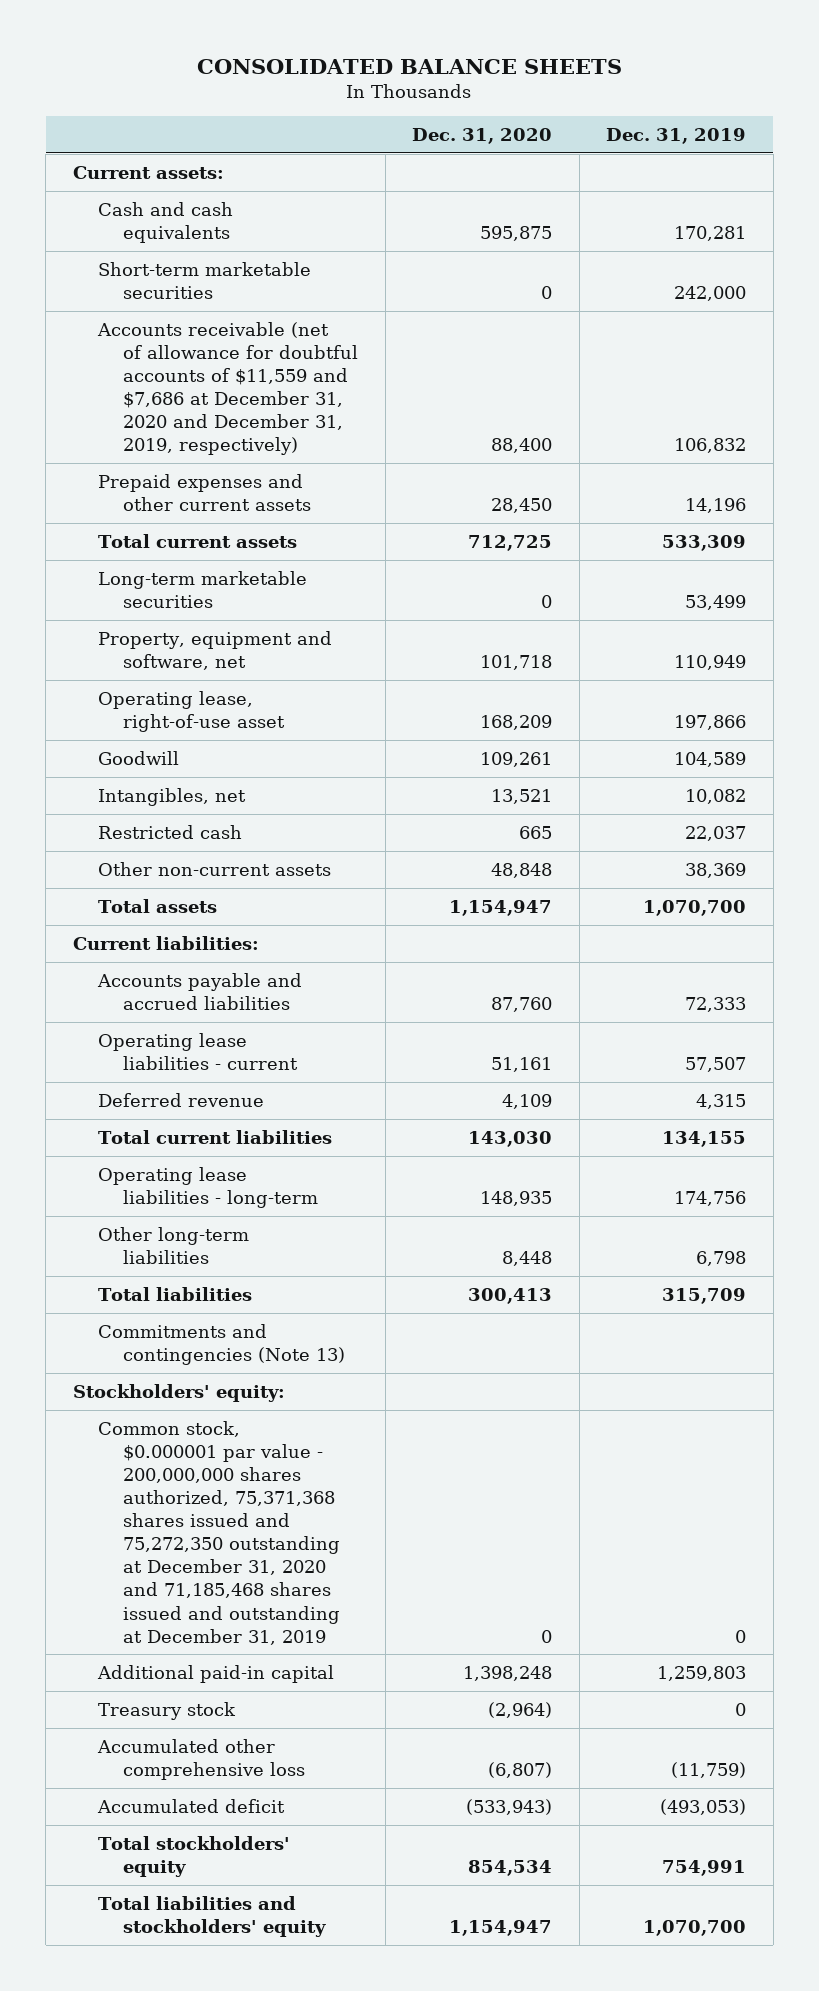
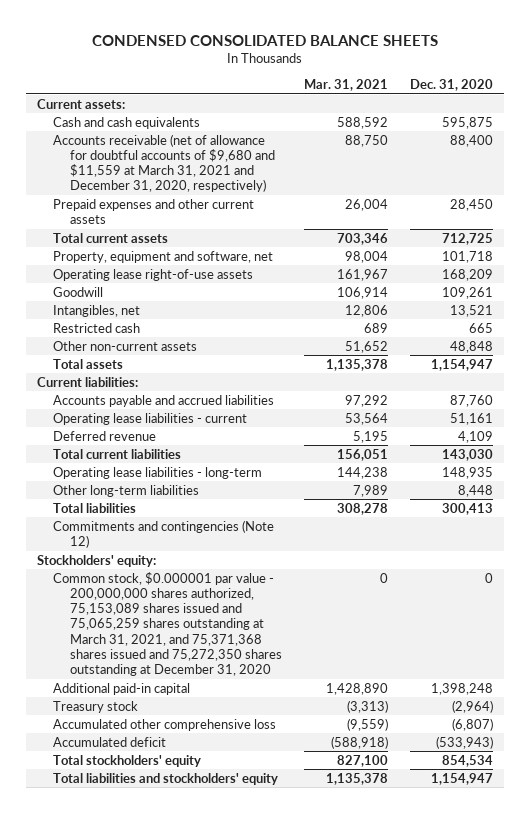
- CONSOLIDATED BALANCE SHEETS
+ CONDENSED CONSOLIDATED BALANCE SHEETS
- | Dec. 31, 2020 | Dec. 31, 2019
+ | Mar. 31, 2021 | Dec. 31, 2020
- Short-term marketable securities | 0 | 242,000
- Accounts receivable (net of allowance for doubtful accounts of $11,559 and $7,686 at December 31, 2020 and December 31, 2019, respectively) | 88,400 | 106,832
+ Accounts receivable (net of allowance for doubtful accounts of $9,680 and $11,559 at March 31, 2021 and December 31, 2020, respectively) | 88,750 | 88,400
- Long-term marketable securities | 0 | 53,499
- Operating lease, right-of-use asset | 168,209 | 197,866
+ Operating lease right-of-use assets | 161,967 | 168,209
- Commitments and contingencies (Note 13)
+ Commitments and contingencies (Note 12)
- Common stock, $0.000001 par value - 200,000,000 shares authorized, 75,371,368 shares issued and 75,272,350 outstanding at December 31, 2020 and 71,185,468 shares issued and outstanding at December 31, 2019 | 0 | 0
+ Common stock, $0.000001 par value - 200,000,000 shares authorized, 75,153,089 shares issued and 75,065,259 shares outstanding at March 31, 2021, and 75,371,368 shares issued and 75,272,350 shares outstanding at December 31, 2020 | 0 | 0

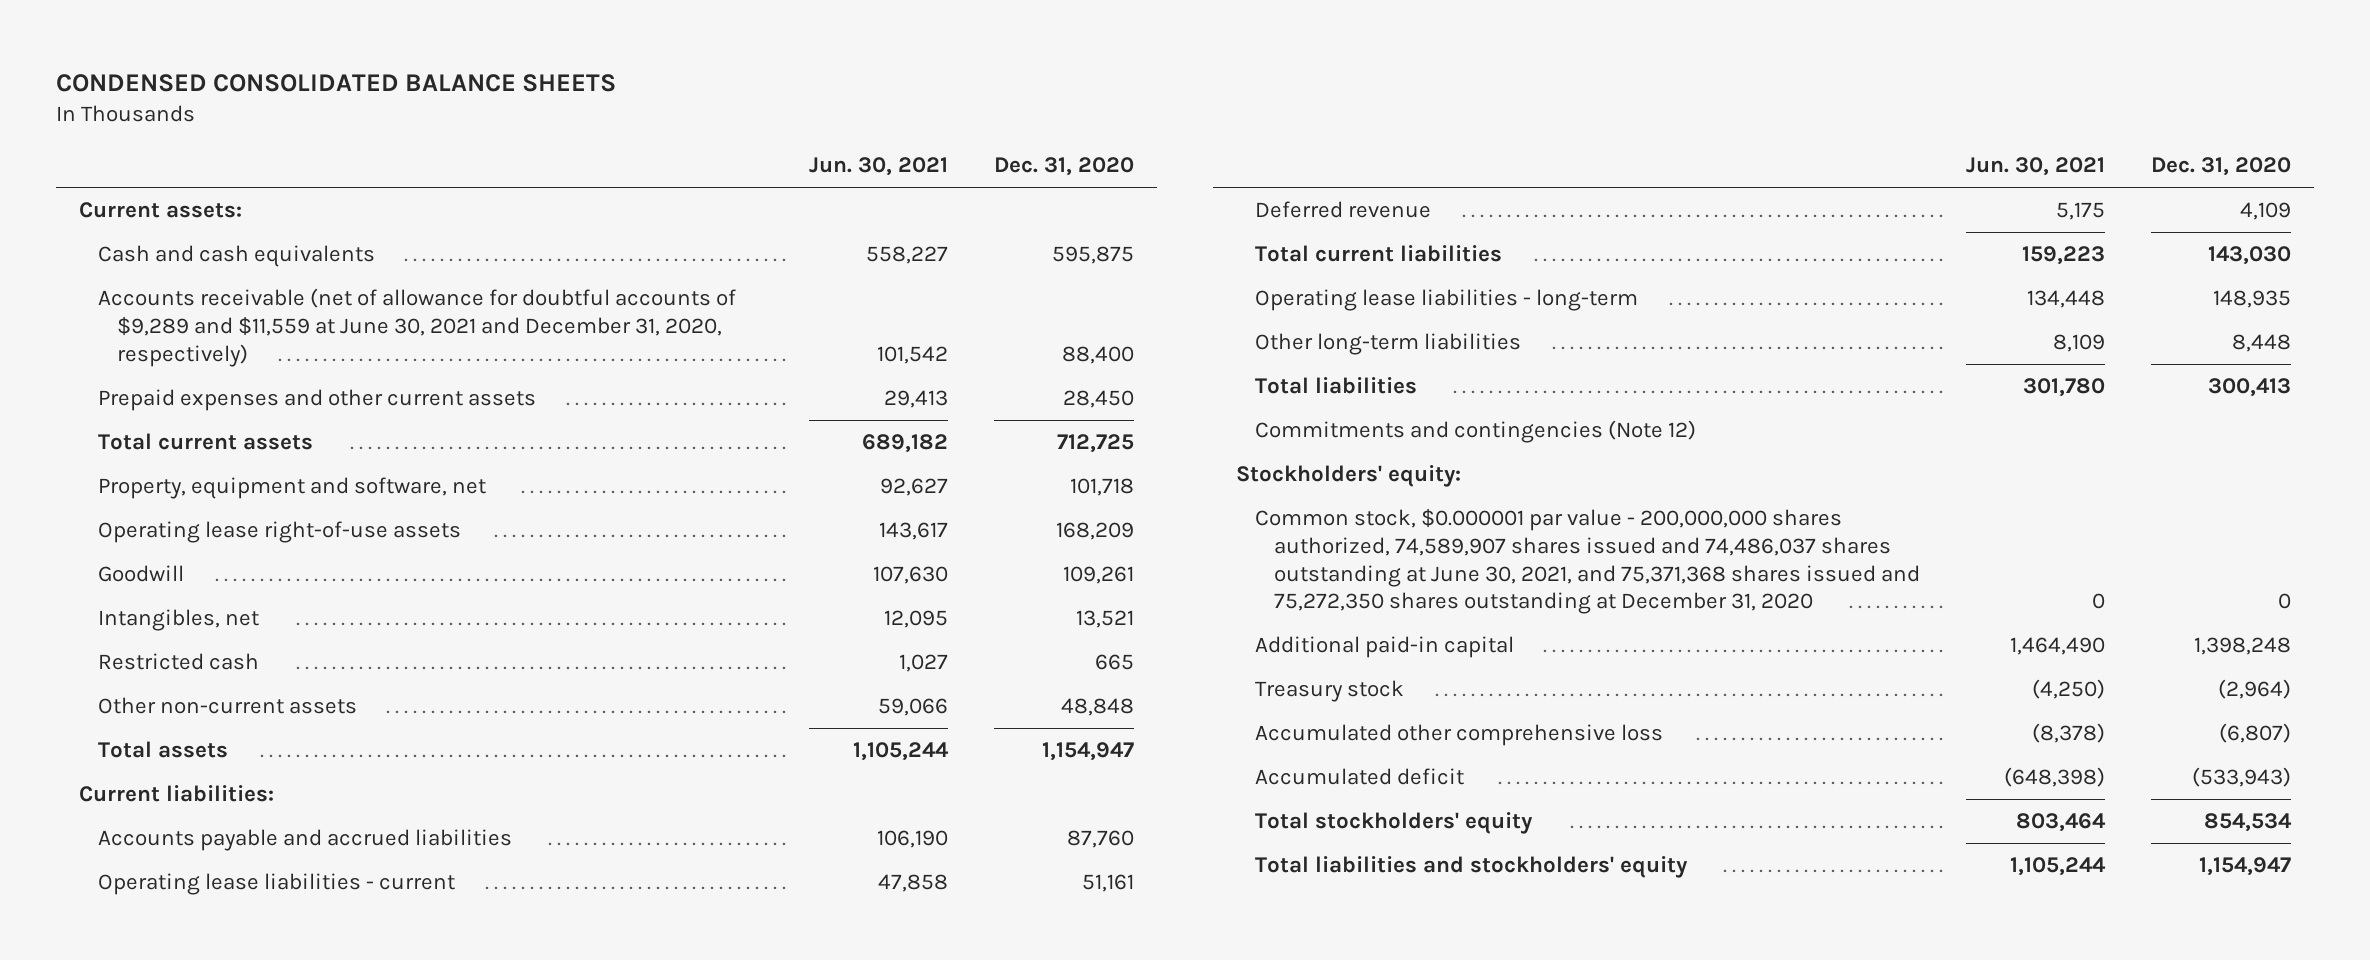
- | Mar. 31, 2021 | Dec. 31, 2020
+ | Jun. 30, 2021 | Dec. 31, 2020
- Accounts receivable (net of allowance for doubtful accounts of $9,680 and $11,559 at March 31, 2021 and December 31, 2020, respectively) | 88,750 | 88,400
+ Accounts receivable (net of allowance for doubtful accounts of $9,289 and $11,559 at June 30, 2021 and December 31, 2020, respectively) | 101,542 | 88,400
- Common stock, $0.000001 par value - 200,000,000 shares authorized, 75,153,089 shares issued and 75,065,259 shares outstanding at March 31, 2021, and 75,371,368 shares issued and 75,272,350 shares outstanding at December 31, 2020 | 0 | 0
+ Common stock, $0.000001 par value - 200,000,000 shares authorized, 74,589,907 shares issued and 74,486,037 shares outstanding at June 30, 2021, and 75,371,368 shares issued and 75,272,350 shares outstanding at December 31, 2020 | 0 | 0

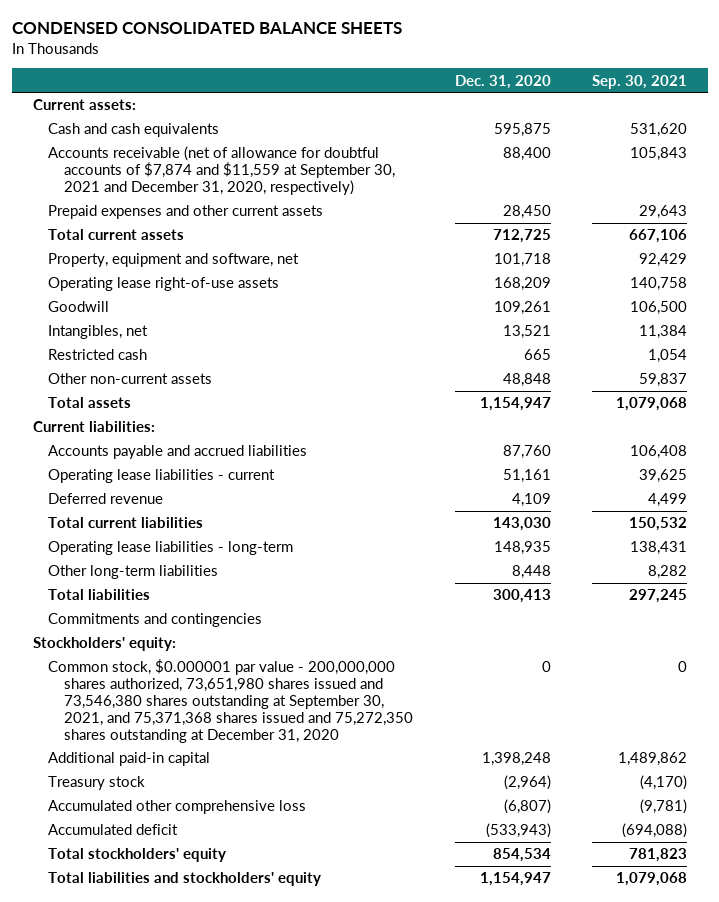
- | Jun. 30, 2021 | Dec. 31, 2020
+ | Dec. 31, 2020 | Sep. 30, 2021
- Accounts receivable (net of allowance for doubtful accounts of $9,289 and $11,559 at June 30, 2021 and December 31, 2020, respectively) | 101,542 | 88,400
+ Accounts receivable (net of allowance for doubtful accounts of $7,874 and $11,559 at September 30, 2021 and December 31, 2020, respectively) | 88,400 | 105,843
- Commitments and contingencies (Note 12)
+ Commitments and contingencies
- Common stock, $0.000001 par value - 200,000,000 shares authorized, 74,589,907 shares issued and 74,486,037 shares outstanding at June 30, 2021, and 75,371,368 shares issued and 75,272,350 shares outstanding at December 31, 2020 | 0 | 0
+ Common stock, $0.000001 par value - 200,000,000 shares authorized, 73,651,980 shares issued and 73,546,380 shares outstanding at September 30, 2021, and 75,371,368 shares issued and 75,272,350 shares outstanding at December 31, 2020 | 0 | 0

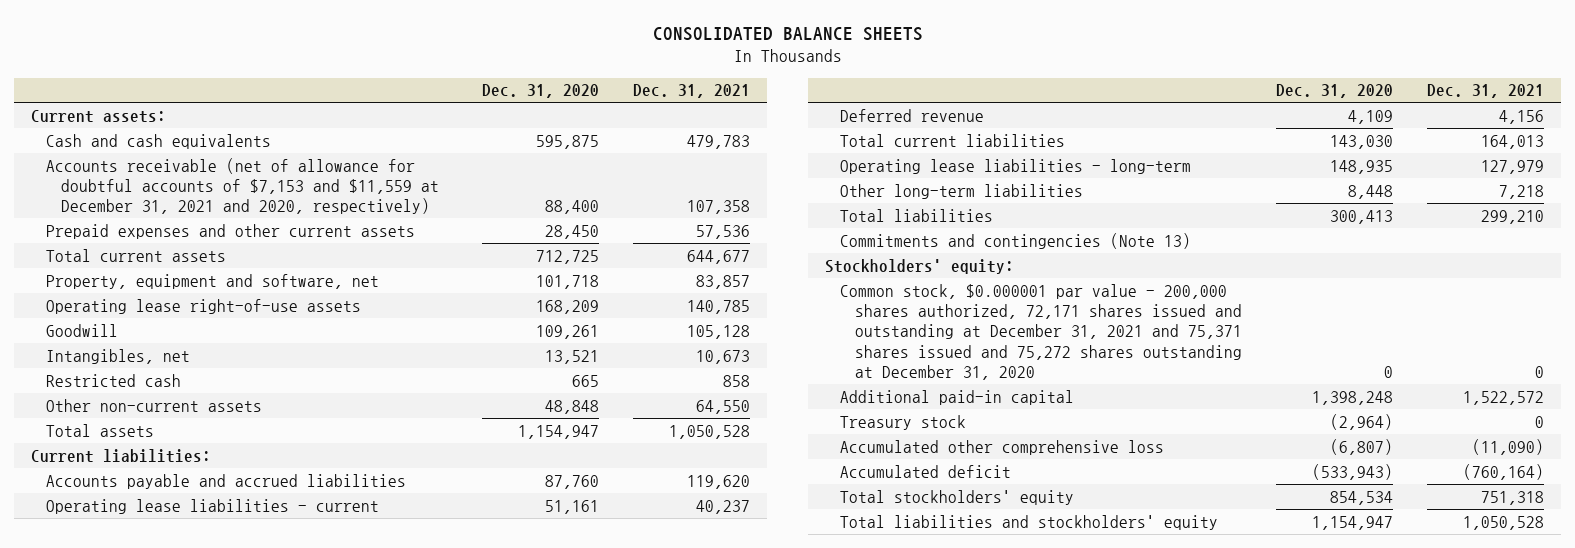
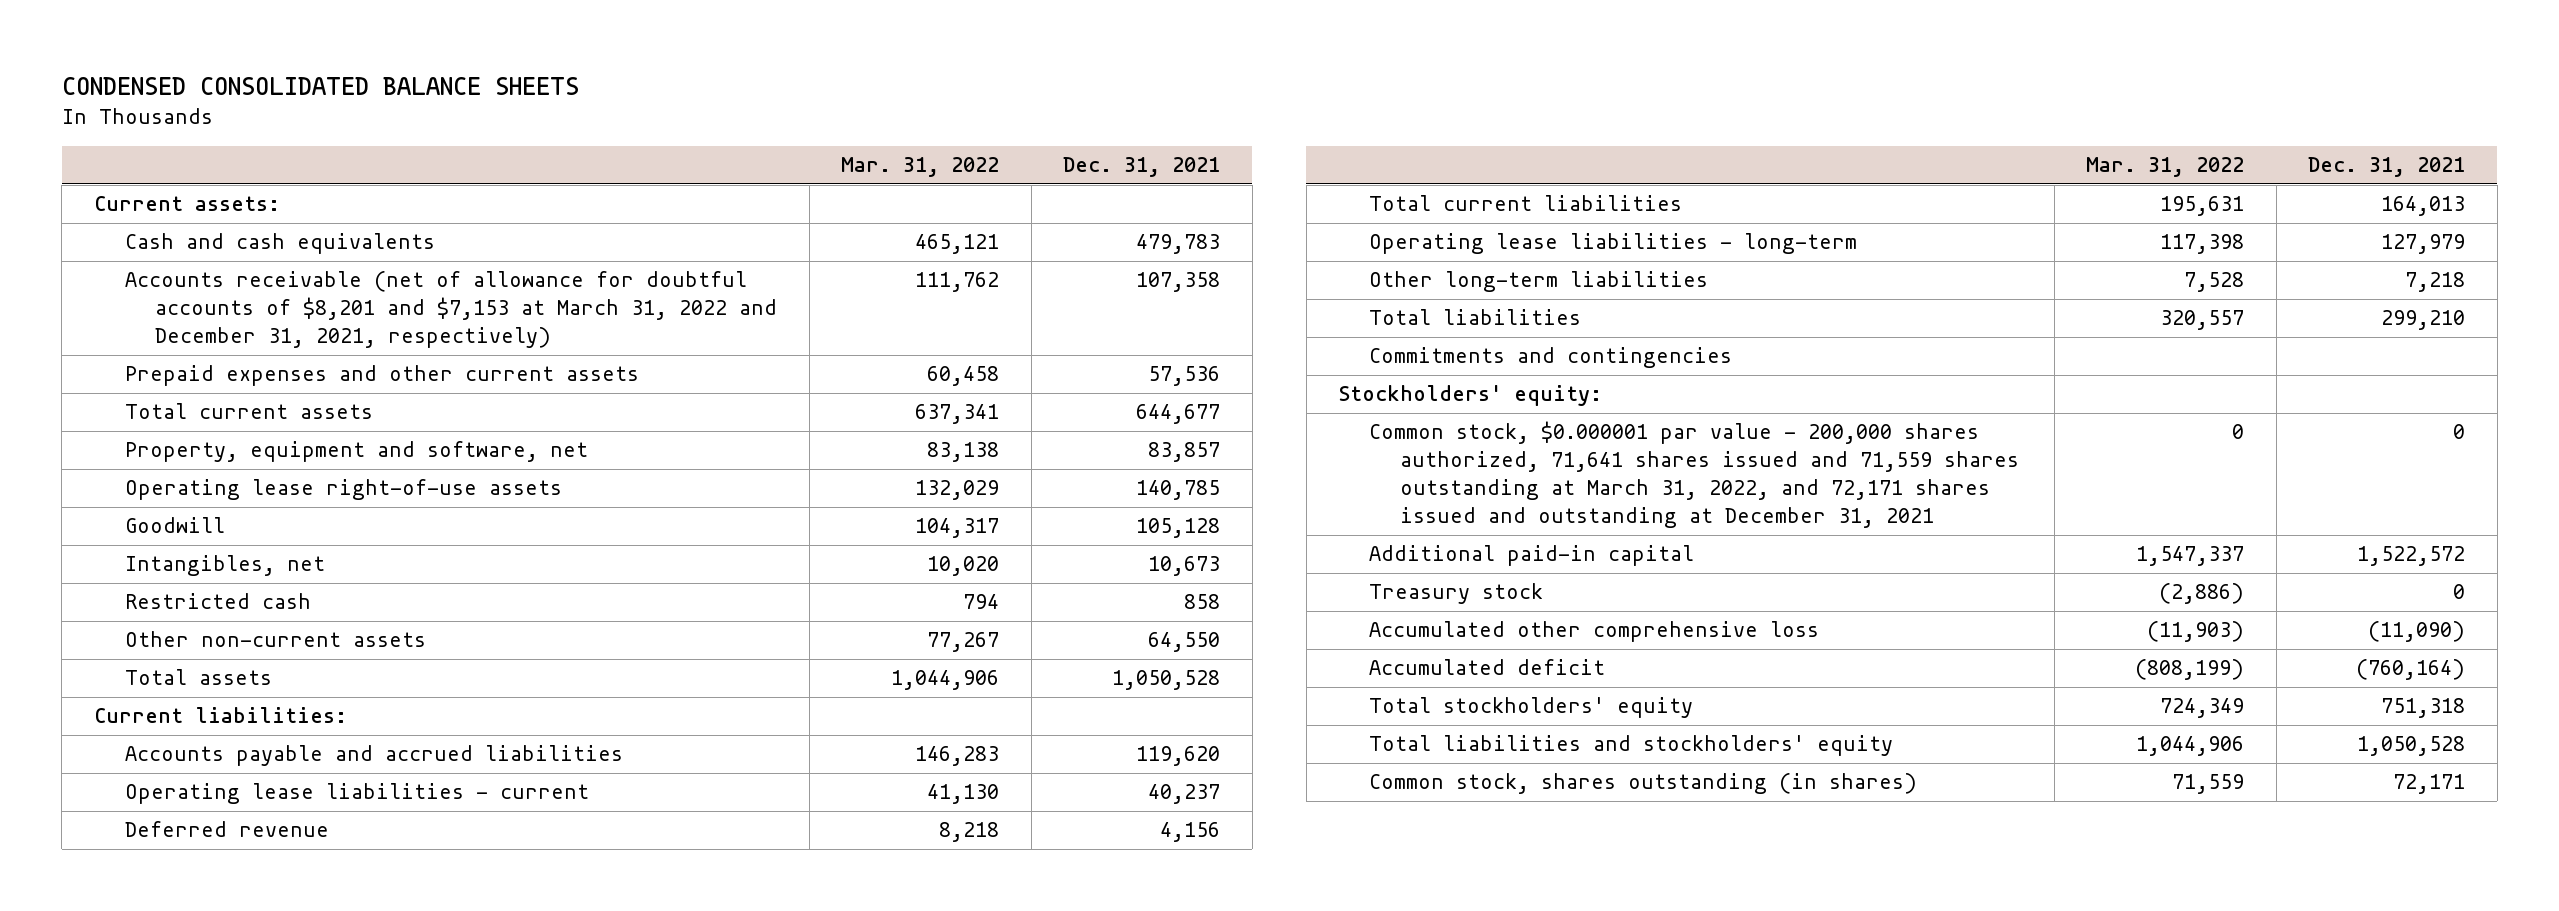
- CONSOLIDATED BALANCE SHEETS
+ CONDENSED CONSOLIDATED BALANCE SHEETS
- | Dec. 31, 2020 | Dec. 31, 2021
+ | Mar. 31, 2022 | Dec. 31, 2021
- Accounts receivable (net of allowance for doubtful accounts of $7,153 and $11,559 at December 31, 2021 and 2020, respectively) | 88,400 | 107,358
+ Accounts receivable (net of allowance for doubtful accounts of $8,201 and $7,153 at March 31, 2022 and December 31, 2021, respectively) | 111,762 | 107,358
- Commitments and contingencies (Note 13)
+ Commitments and contingencies
- Common stock, $0.000001 par value - 200,000 shares authorized, 72,171 shares issued and outstanding at December 31, 2021 and 75,371 shares issued and 75,272 shares outstanding at December 31, 2020 | 0 | 0
+ Common stock, $0.000001 par value - 200,000 shares authorized, 71,641 shares issued and 71,559 shares outstanding at March 31, 2022, and 72,171 shares issued and outstanding at December 31, 2021 | 0 | 0
+ Common stock, shares outstanding (in shares) | 71,559 | 72,171

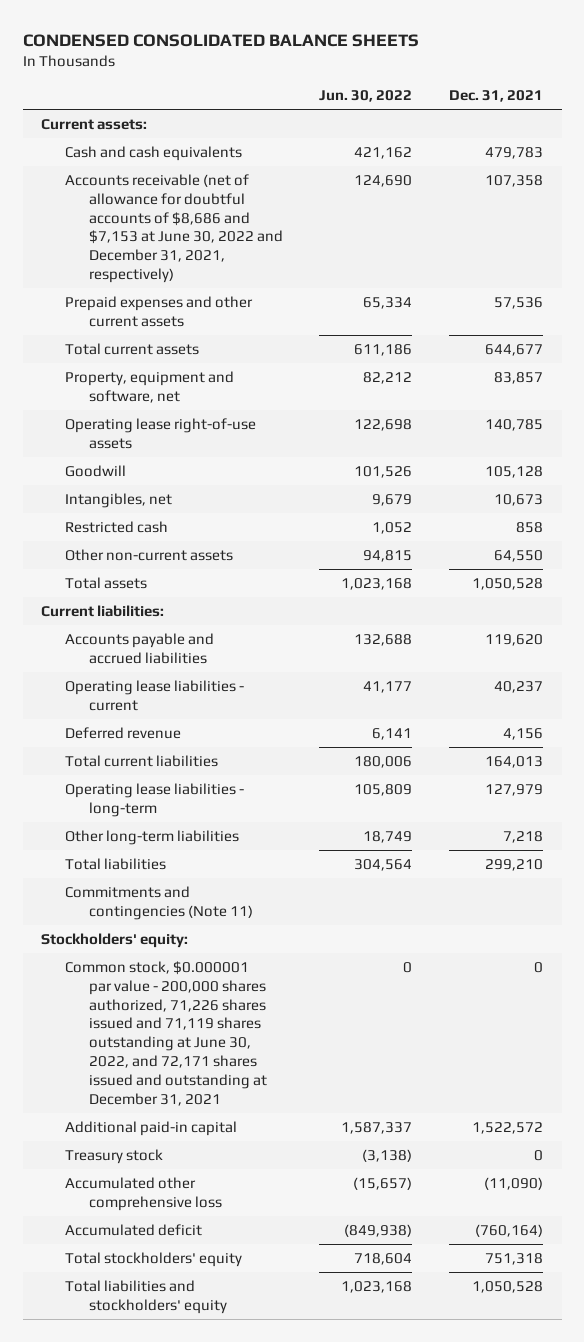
- | Mar. 31, 2022 | Dec. 31, 2021
+ | Jun. 30, 2022 | Dec. 31, 2021
- Accounts receivable (net of allowance for doubtful accounts of $8,201 and $7,153 at March 31, 2022 and December 31, 2021, respectively) | 111,762 | 107,358
+ Accounts receivable (net of allowance for doubtful accounts of $8,686 and $7,153 at June 30, 2022 and December 31, 2021, respectively) | 124,690 | 107,358
- Commitments and contingencies
+ Commitments and contingencies (Note 11)
- Common stock, $0.000001 par value - 200,000 shares authorized, 71,641 shares issued and 71,559 shares outstanding at March 31, 2022, and 72,171 shares issued and outstanding at December 31, 2021 | 0 | 0
+ Common stock, $0.000001 par value - 200,000 shares authorized, 71,226 shares issued and 71,119 shares outstanding at June 30, 2022, and 72,171 shares issued and outstanding at December 31, 2021 | 0 | 0
- Common stock, shares outstanding (in shares) | 71,559 | 72,171

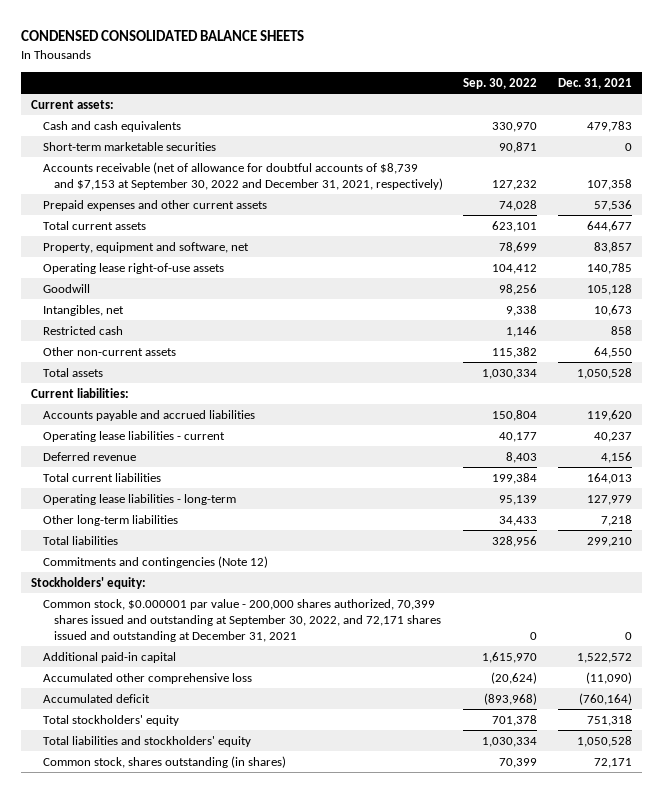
- | Jun. 30, 2022 | Dec. 31, 2021
+ | Sep. 30, 2022 | Dec. 31, 2021
- Accounts receivable (net of allowance for doubtful accounts of $8,686 and $7,153 at June 30, 2022 and December 31, 2021, respectively) | 124,690 | 107,358
+ Short-term marketable securities | 90,871 | 0
+ Accounts receivable (net of allowance for doubtful accounts of $8,739 and $7,153 at September 30, 2022 and December 31, 2021, respectively) | 127,232 | 107,358
- Commitments and contingencies (Note 11)
+ Commitments and contingencies (Note 12)
- Common stock, $0.000001 par value - 200,000 shares authorized, 71,226 shares issued and 71,119 shares outstanding at June 30, 2022, and 72,171 shares issued and outstanding at December 31, 2021 | 0 | 0
+ Common stock, $0.000001 par value - 200,000 shares authorized, 70,399 shares issued and outstanding at September 30, 2022, and 72,171 shares issued and outstanding at December 31, 2021 | 0 | 0
- Treasury stock | (3,138) | 0
+ Common stock, shares outstanding (in shares) | 70,399 | 72,171

